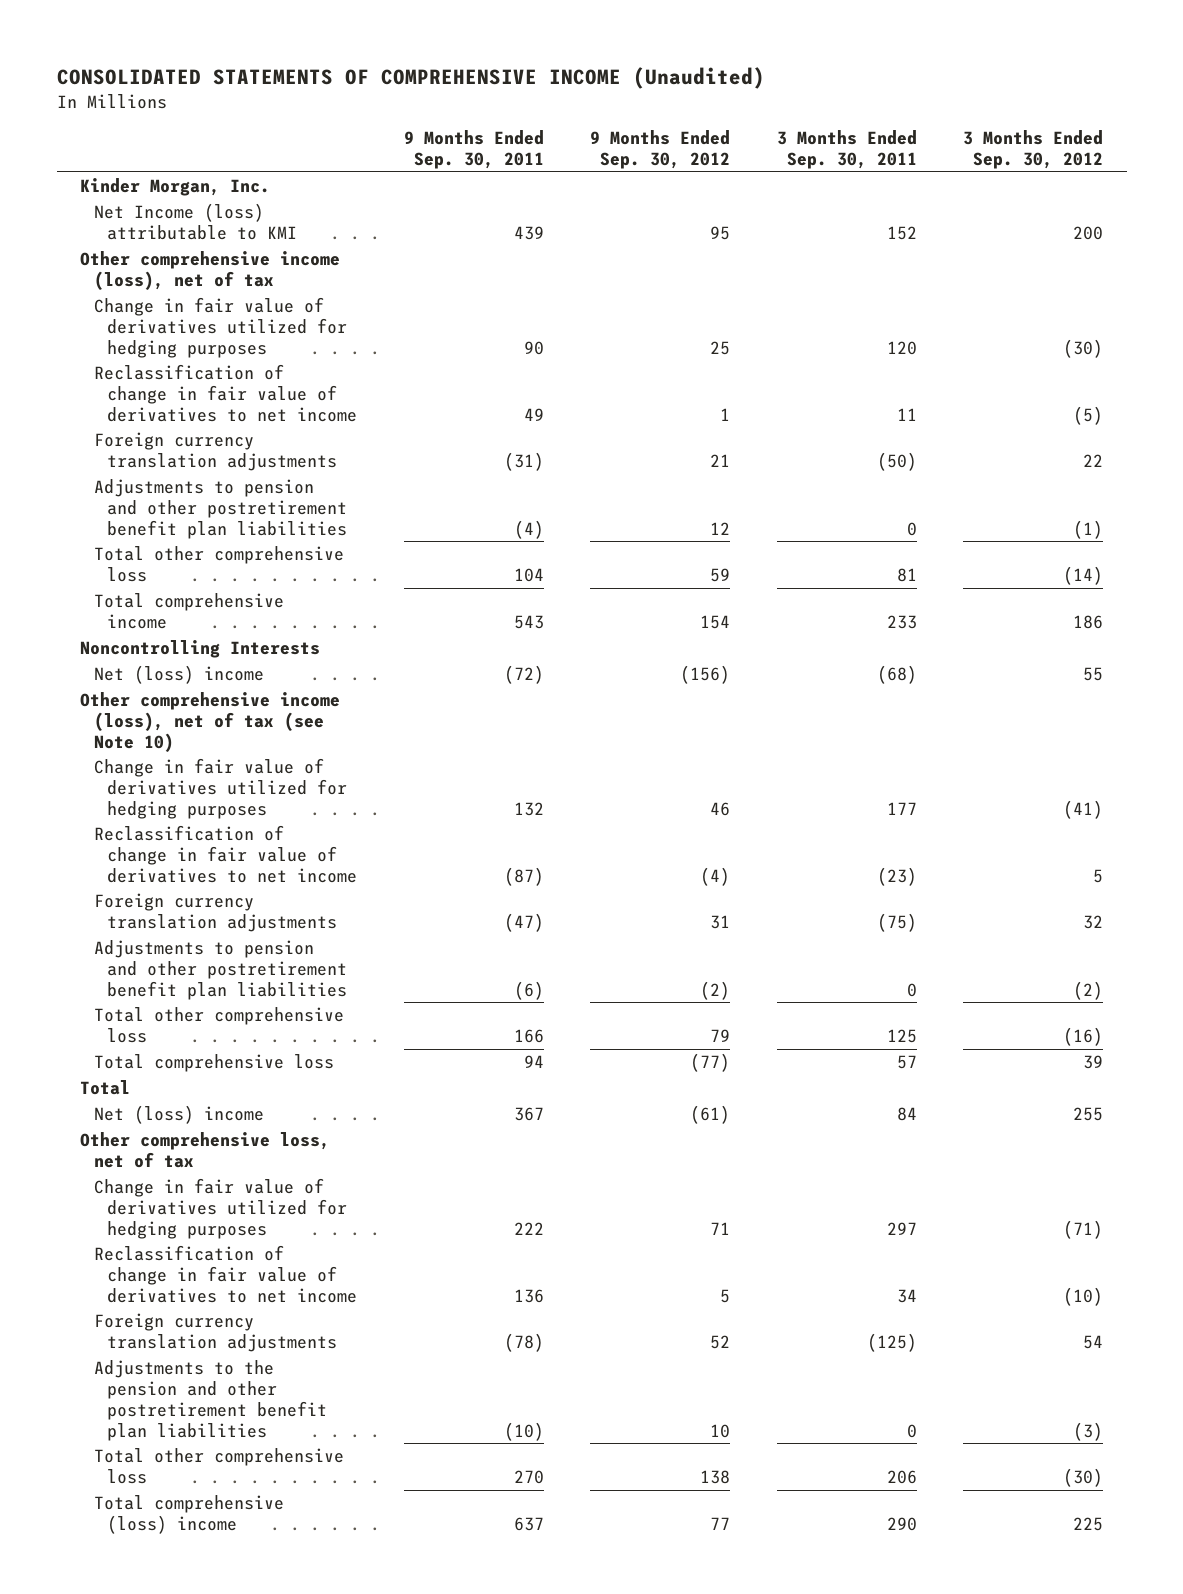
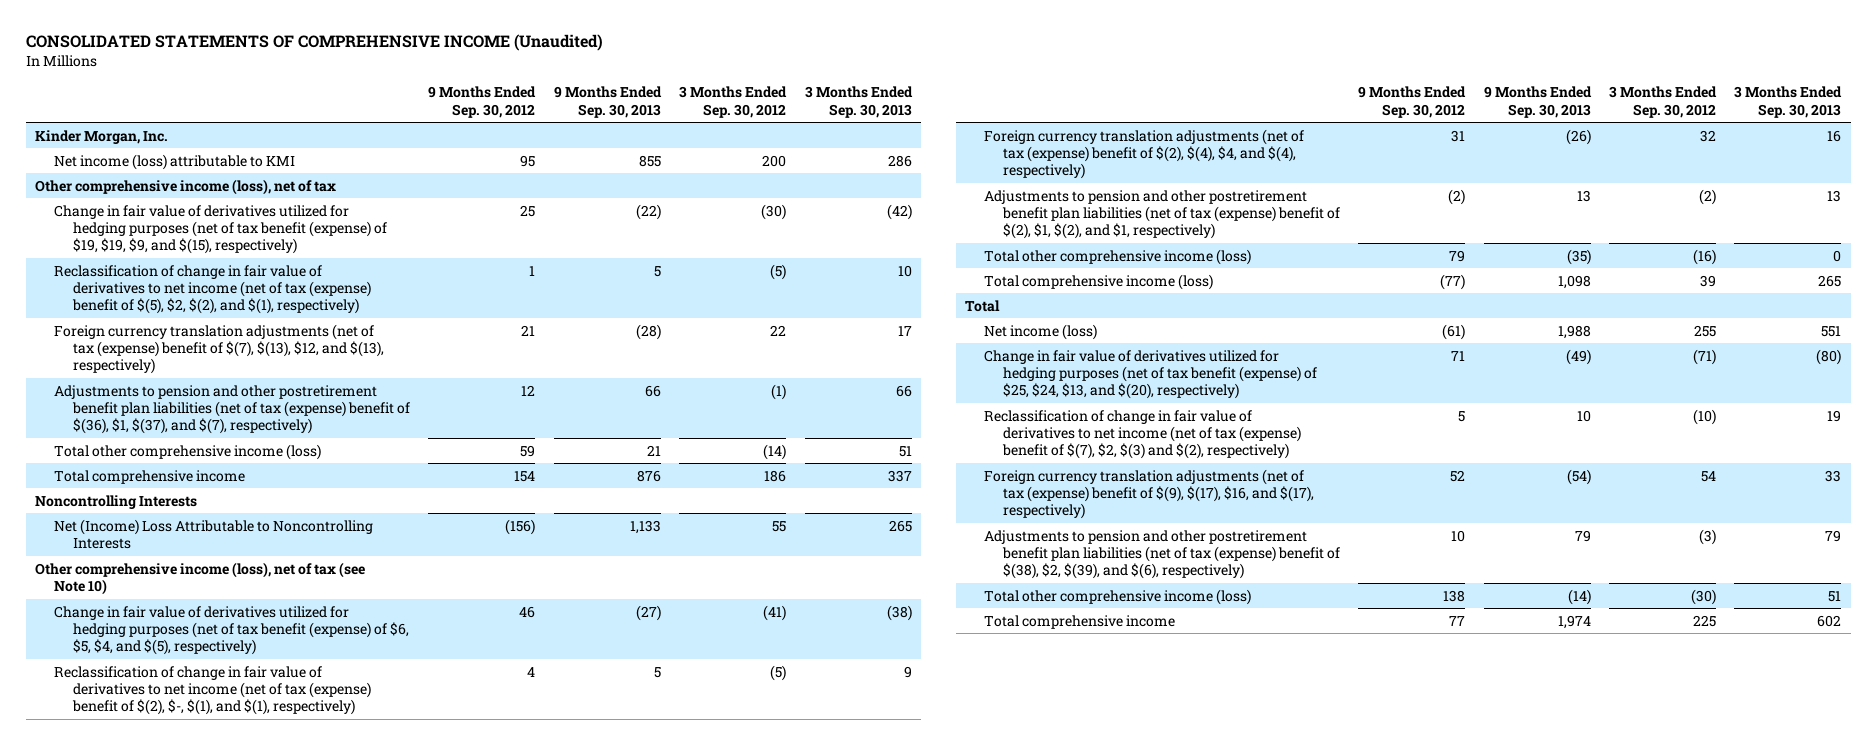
- | 9 Months Ended Sep. 30, 2011 | 9 Months Ended Sep. 30, 2012 | 3 Months Ended Sep. 30, 2011 | 3 Months Ended Sep. 30, 2012
+ | 9 Months Ended Sep. 30, 2012 | 9 Months Ended Sep. 30, 2013 | 3 Months Ended Sep. 30, 2012 | 3 Months Ended Sep. 30, 2013
- Net Income (loss) attributable to KMI | 439 | 95 | 152 | 200
+ Net income (loss) attributable to KMI | 95 | 855 | 200 | 286
- Change in fair value of derivatives utilized for hedging purposes | 90 | 25 | 120 | (30)
- Reclassification of change in fair value of derivatives to net income | 49 | 1 | 11 | (5)
- Foreign currency translation adjustments | (31) | 21 | (50) | 22
- Adjustments to pension and other postretirement benefit plan liabilities | (4) | 12 | 0 | (1)
- Total other comprehensive loss | 104 | 59 | 81 | (14)
+ Change in fair value of derivatives utilized for hedging purposes (net of tax benefit (expense) of $19, $19, $9, and $(15), respectively) | 25 | (22) | (30) | (42)
+ Reclassification of change in fair value of derivatives to net income (net of tax (expense) benefit of $(5), $2, $(2), and $(1), respectively) | 1 | 5 | (5) | 10
+ Foreign currency translation adjustments (net of tax (expense) benefit of $(7), $(13), $12, and $(13), respectively) | 21 | (28) | 22 | 17
+ Adjustments to pension and other postretirement benefit plan liabilities (net of tax (expense) benefit of $(36), $1, $(37), and $(7), respectively) | 12 | 66 | (1) | 66
+ Total other comprehensive income (loss) | 59 | 21 | (14) | 51
- Net (loss) income | (72) | (156) | (68) | 55
+ Net (Income) Loss Attributable to Noncontrolling Interests | (156) | 1,133 | 55 | 265
- Change in fair value of derivatives utilized for hedging purposes | 132 | 46 | 177 | (41)
- Reclassification of change in fair value of derivatives to net income | (87) | (4) | (23) | 5
- Foreign currency translation adjustments | (47) | 31 | (75) | 32
- Adjustments to pension and other postretirement benefit plan liabilities | (6) | (2) | 0 | (2)
- Total other comprehensive loss | 166 | 79 | 125 | (16)
- Total comprehensive loss | 94 | (77) | 57 | 39
+ Change in fair value of derivatives utilized for hedging purposes (net of tax benefit (expense) of $6, $5, $4, and $(5), respectively) | 46 | (27) | (41) | (38)
+ Reclassification of change in fair value of derivatives to net income (net of tax (expense) benefit of $(2), $-, $(1), and $(1), respectively) | 4 | 5 | (5) | 9
+ Foreign currency translation adjustments (net of tax (expense) benefit of $(2), $(4), $4, and $(4), respectively) | 31 | (26) | 32 | 16
+ Adjustments to pension and other postretirement benefit plan liabilities (net of tax (expense) benefit of $(2), $1, $(2), and $1, respectively) | (2) | 13 | (2) | 13
+ Total other comprehensive income (loss) | 79 | (35) | (16) | 0
+ Total comprehensive income (loss) | (77) | 1,098 | 39 | 265
- Net (loss) income | 367 | (61) | 84 | 255
- Other comprehensive loss, net of tax
- Change in fair value of derivatives utilized for hedging purposes | 222 | 71 | 297 | (71)
- Reclassification of change in fair value of derivatives to net income | 136 | 5 | 34 | (10)
- Foreign currency translation adjustments | (78) | 52 | (125) | 54
- Adjustments to the pension and other postretirement benefit plan liabilities | (10) | 10 | 0 | (3)
- Total other comprehensive loss | 270 | 138 | 206 | (30)
- Total comprehensive (loss) income | 637 | 77 | 290 | 225
+ Net income (loss) | (61) | 1,988 | 255 | 551
+ Change in fair value of derivatives utilized for hedging purposes (net of tax benefit (expense) of $25, $24, $13, and $(20), respectively) | 71 | (49) | (71) | (80)
+ Reclassification of change in fair value of derivatives to net income (net of tax (expense) benefit of $(7), $2, $(3) and $(2), respectively) | 5 | 10 | (10) | 19
+ Foreign currency translation adjustments (net of tax (expense) benefit of $(9), $(17), $16, and $(17), respectively) | 52 | (54) | 54 | 33
+ Adjustments to pension and other postretirement benefit plan liabilities (net of tax (expense) benefit of $(38), $2, $(39), and $(6), respectively) | 10 | 79 | (3) | 79
+ Total other comprehensive income (loss) | 138 | (14) | (30) | 51
+ Total comprehensive income | 77 | 1,974 | 225 | 602

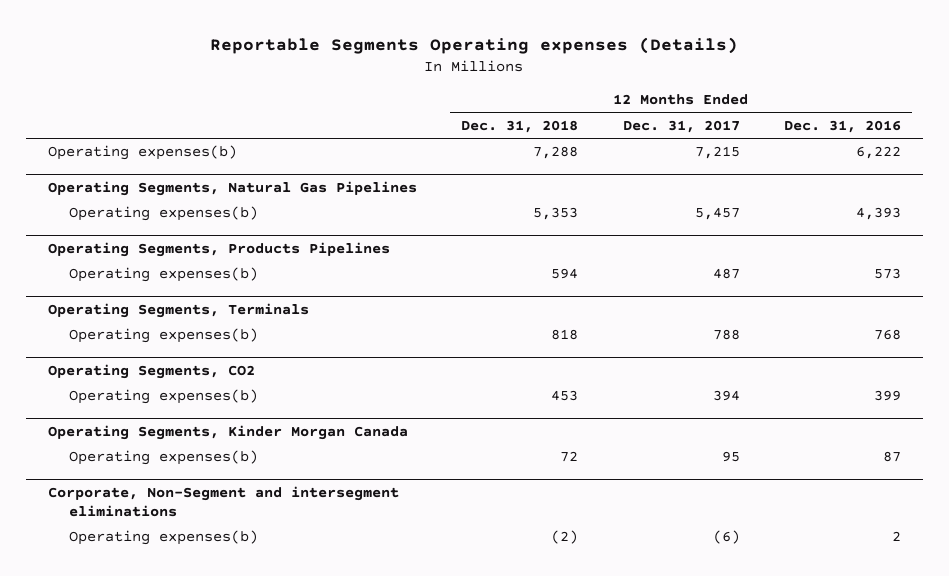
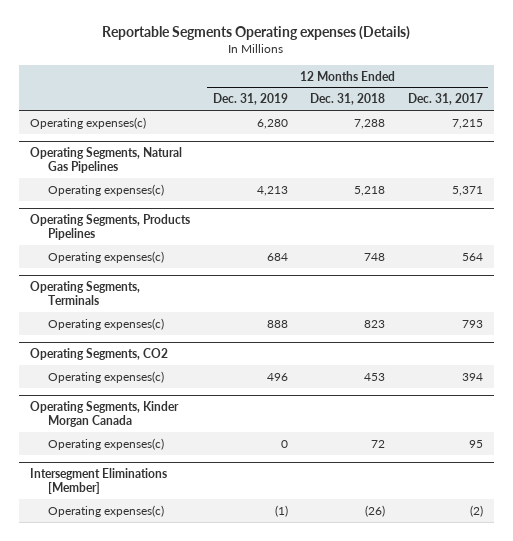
- | 12 Months Ended Dec. 31, 2018 | 12 Months Ended Dec. 31, 2017 | 12 Months Ended Dec. 31, 2016
+ | 12 Months Ended Dec. 31, 2019 | 12 Months Ended Dec. 31, 2018 | 12 Months Ended Dec. 31, 2017
- Operating expenses(b) | 7,288 | 7,215 | 6,222
+ Operating expenses(c) | 6,280 | 7,288 | 7,215
@ Operating Segments, Natural Gas Pipelines
- Operating expenses(b) | 5,353 | 5,457 | 4,393
+ Operating expenses(c) | 4,213 | 5,218 | 5,371
@ Operating Segments, Products Pipelines
- Operating expenses(b) | 594 | 487 | 573
+ Operating expenses(c) | 684 | 748 | 564
@ Operating Segments, Terminals
- Operating expenses(b) | 818 | 788 | 768
+ Operating expenses(c) | 888 | 823 | 793
@ Operating Segments, CO2
- Operating expenses(b) | 453 | 394 | 399
+ Operating expenses(c) | 496 | 453 | 394
@ Operating Segments, Kinder Morgan Canada
- Operating expenses(b) | 72 | 95 | 87
- Corporate, Non-Segment and intersegment eliminations
- Operating expenses(b) | (2) | (6) | 2
@ Operating Segments, Kinder Morgan Canada
+ Operating expenses(c) | 0 | 72 | 95
+ Intersegment Eliminations [Member]
+ Operating expenses(c) | (1) | (26) | (2)

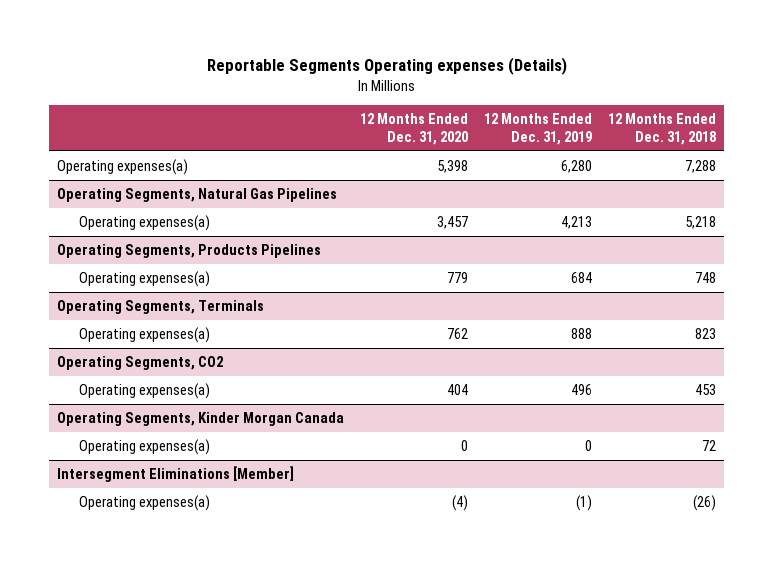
- | 12 Months Ended Dec. 31, 2019 | 12 Months Ended Dec. 31, 2018 | 12 Months Ended Dec. 31, 2017
+ | 12 Months Ended Dec. 31, 2020 | 12 Months Ended Dec. 31, 2019 | 12 Months Ended Dec. 31, 2018
- Operating expenses(c) | 6,280 | 7,288 | 7,215
+ Operating expenses(a) | 5,398 | 6,280 | 7,288
@ Operating Segments, Natural Gas Pipelines
- Operating expenses(c) | 4,213 | 5,218 | 5,371
+ Operating expenses(a) | 3,457 | 4,213 | 5,218
@ Operating Segments, Products Pipelines
- Operating expenses(c) | 684 | 748 | 564
+ Operating expenses(a) | 779 | 684 | 748
@ Operating Segments, Terminals
- Operating expenses(c) | 888 | 823 | 793
+ Operating expenses(a) | 762 | 888 | 823
@ Operating Segments, CO2
- Operating expenses(c) | 496 | 453 | 394
+ Operating expenses(a) | 404 | 496 | 453
@ Operating Segments, Kinder Morgan Canada
- Operating expenses(c) | 0 | 72 | 95
+ Operating expenses(a) | 0 | 0 | 72
@ Intersegment Eliminations [Member]
- Operating expenses(c) | (1) | (26) | (2)
+ Operating expenses(a) | (4) | (1) | (26)

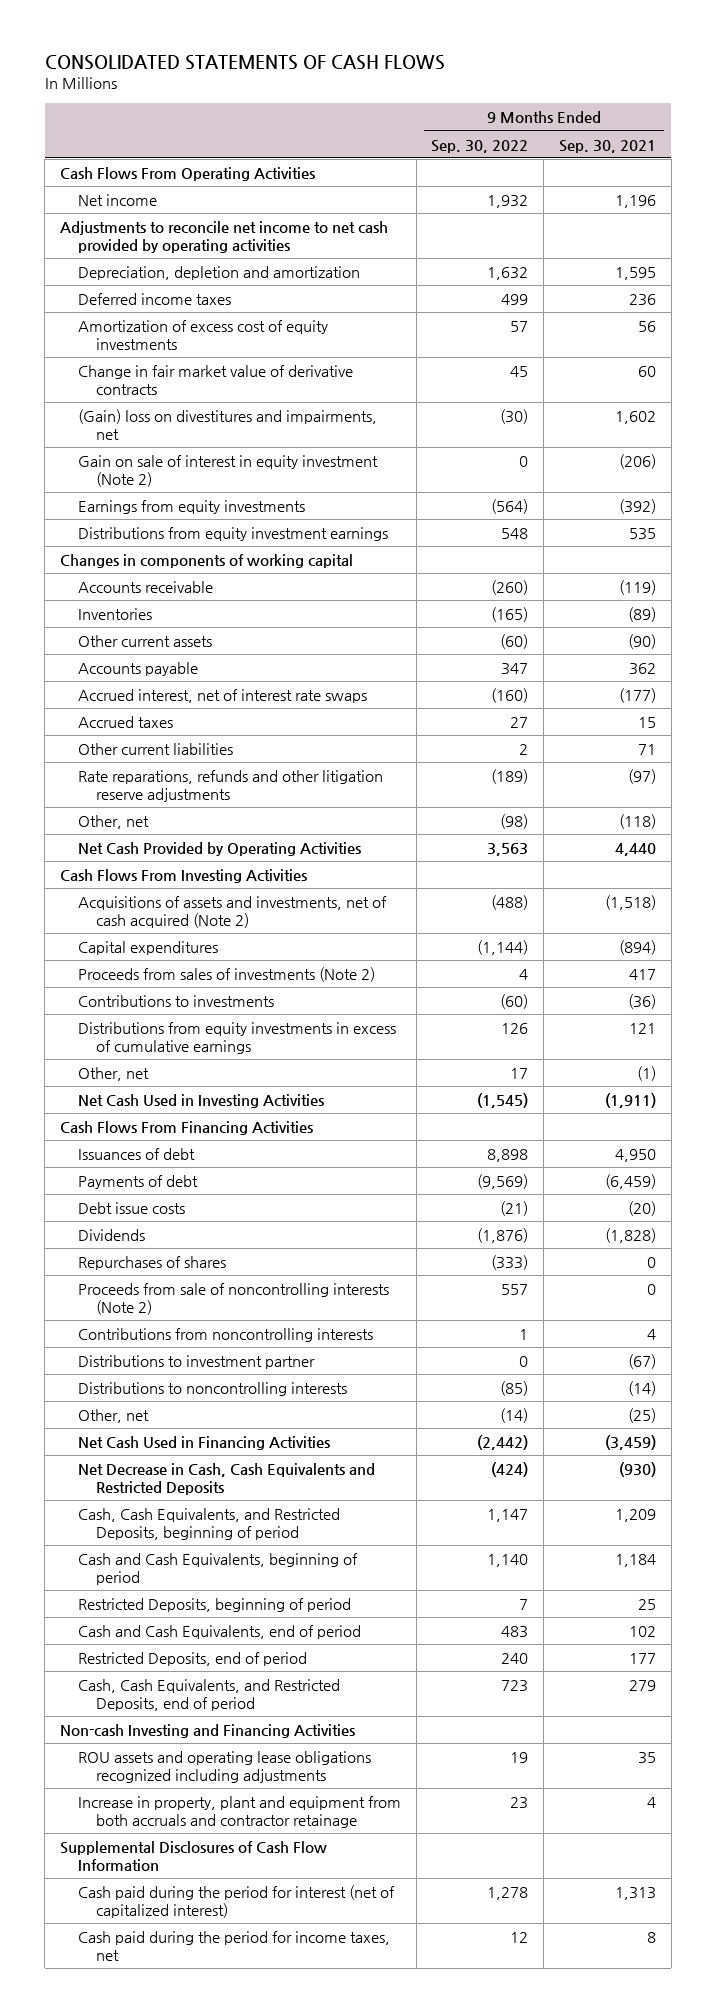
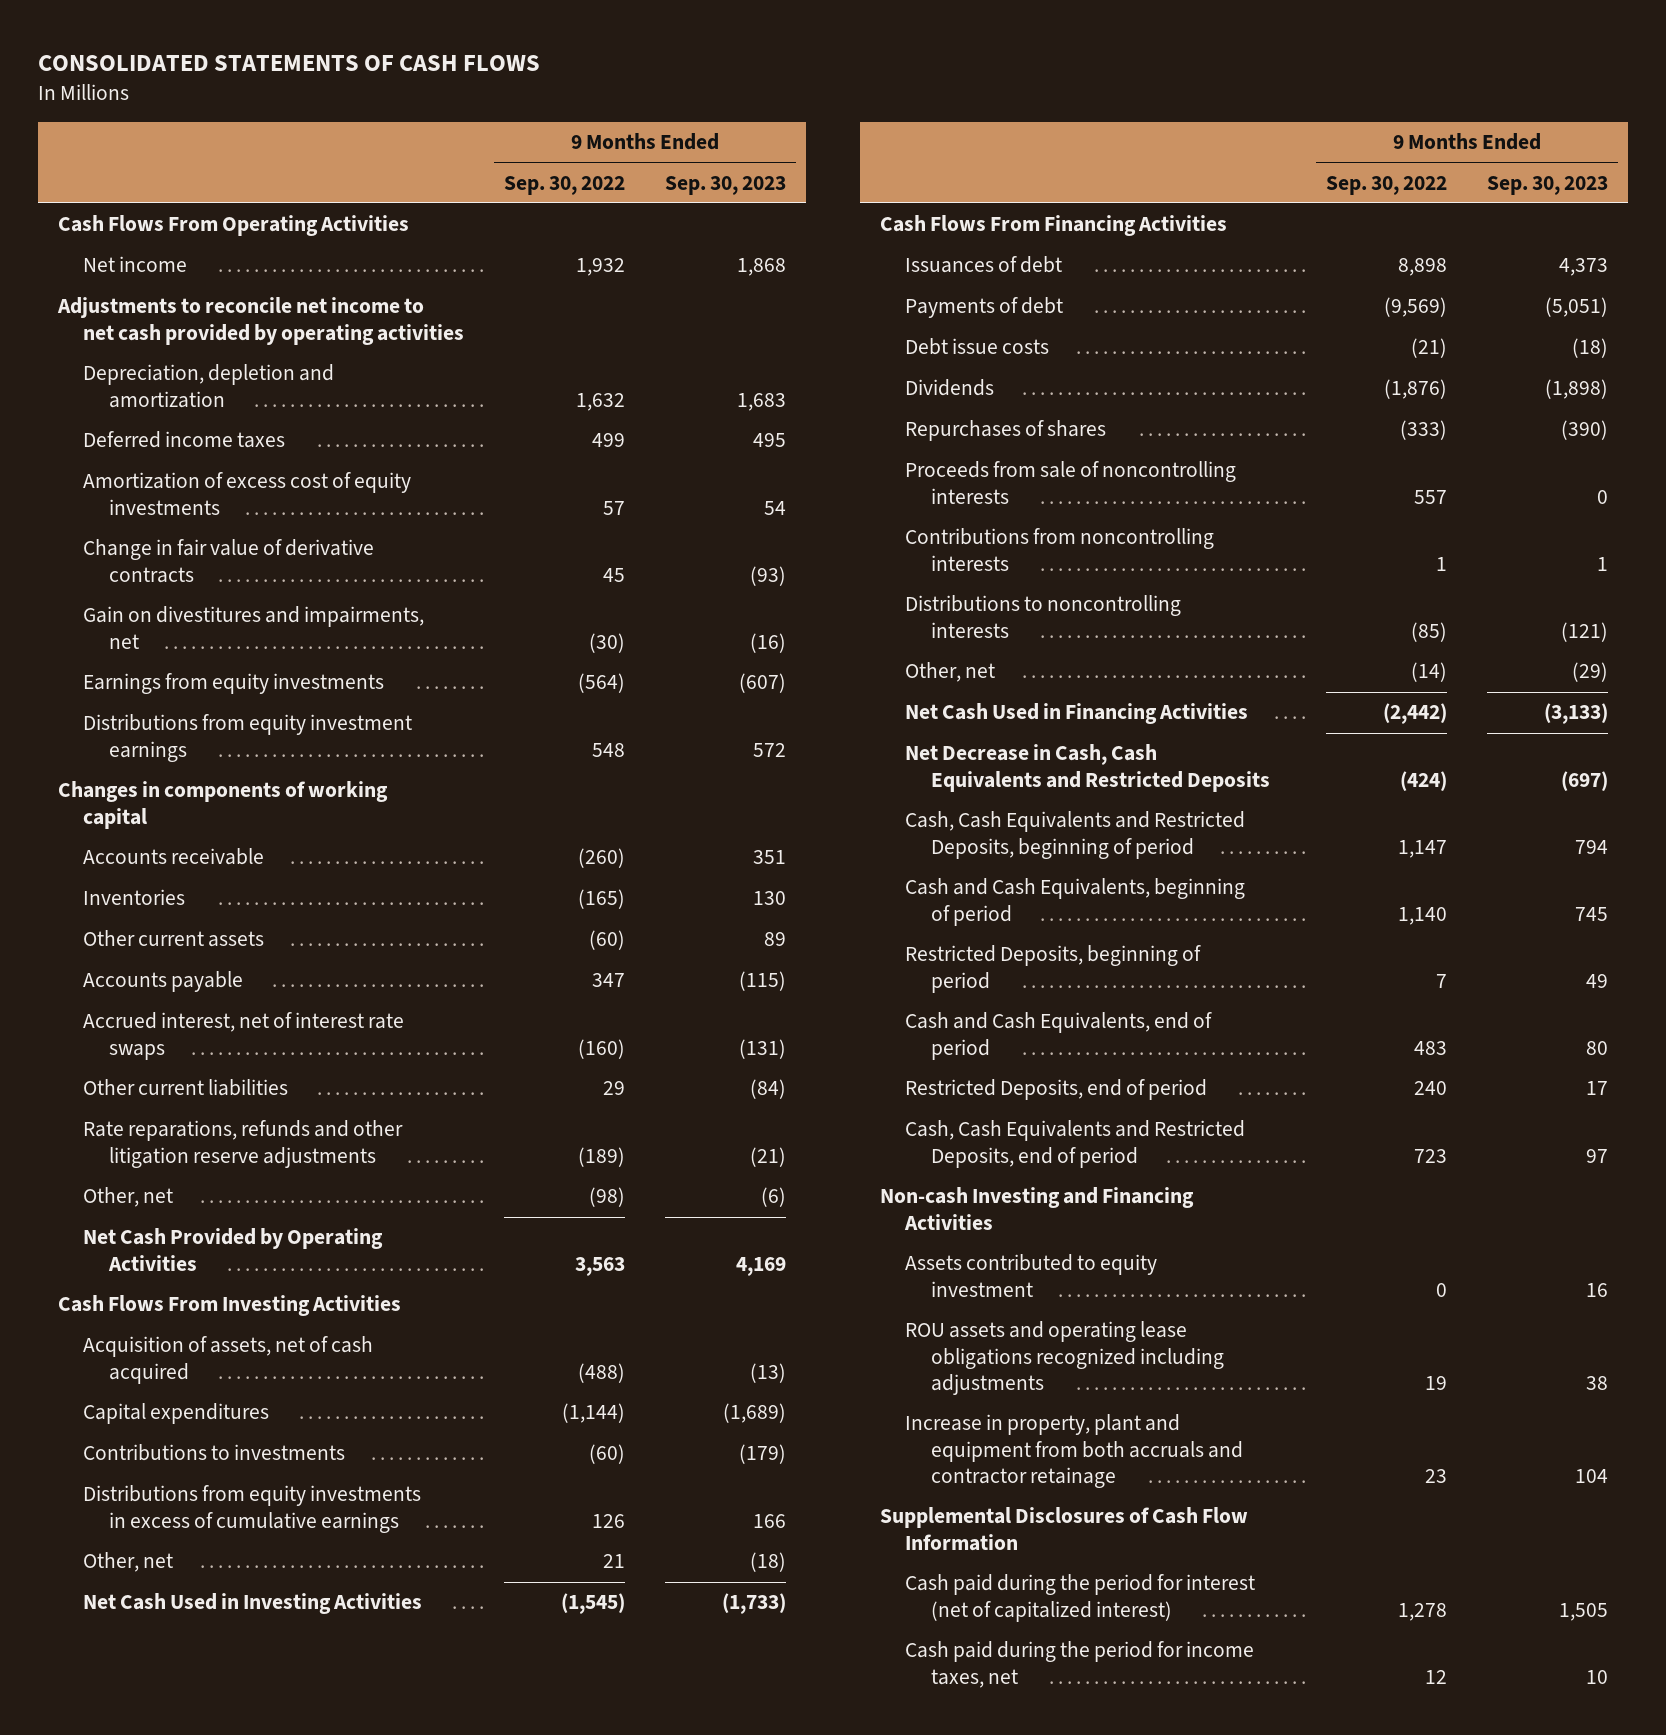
- | 9 Months Ended Sep. 30, 2022 | 9 Months Ended Sep. 30, 2021
+ | 9 Months Ended Sep. 30, 2022 | 9 Months Ended Sep. 30, 2023
- Change in fair market value of derivative contracts | 45 | 60
- (Gain) loss on divestitures and impairments, net | (30) | 1,602
- Gain on sale of interest in equity investment (Note 2) | 0 | (206)
+ Change in fair value of derivative contracts | 45 | (93)
+ Gain on divestitures and impairments, net | (30) | (16)
- Accrued taxes | 27 | 15
- Other current liabilities | 2 | 71
+ Other current liabilities | 29 | (84)
- Acquisitions of assets and investments, net of cash acquired (Note 2) | (488) | (1,518)
+ Acquisition of assets, net of cash acquired | (488) | (13)
- Proceeds from sales of investments (Note 2) | 4 | 417
- Other, net | 17 | (1)
+ Other, net | 21 | (18)
- Proceeds from sale of noncontrolling interests (Note 2) | 557 | 0
+ Proceeds from sale of noncontrolling interests | 557 | 0
- Distributions to investment partner | 0 | (67)
- Cash, Cash Equivalents, and Restricted Deposits, beginning of period | 1,147 | 1,209
+ Cash, Cash Equivalents and Restricted Deposits, beginning of period | 1,147 | 794
- Cash, Cash Equivalents, and Restricted Deposits, end of period | 723 | 279
+ Cash, Cash Equivalents and Restricted Deposits, end of period | 723 | 97
+ Assets contributed to equity investment | 0 | 16

